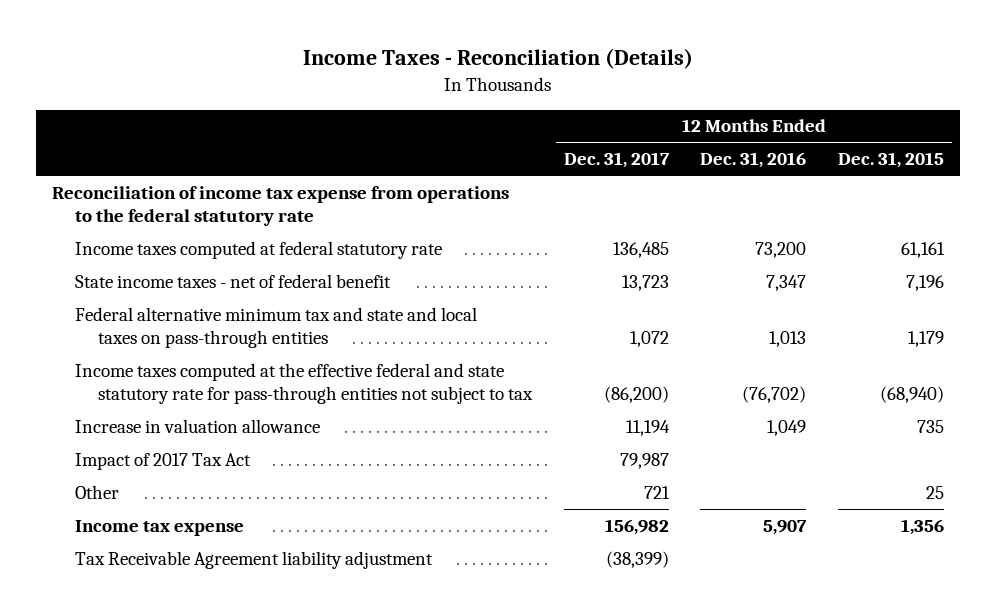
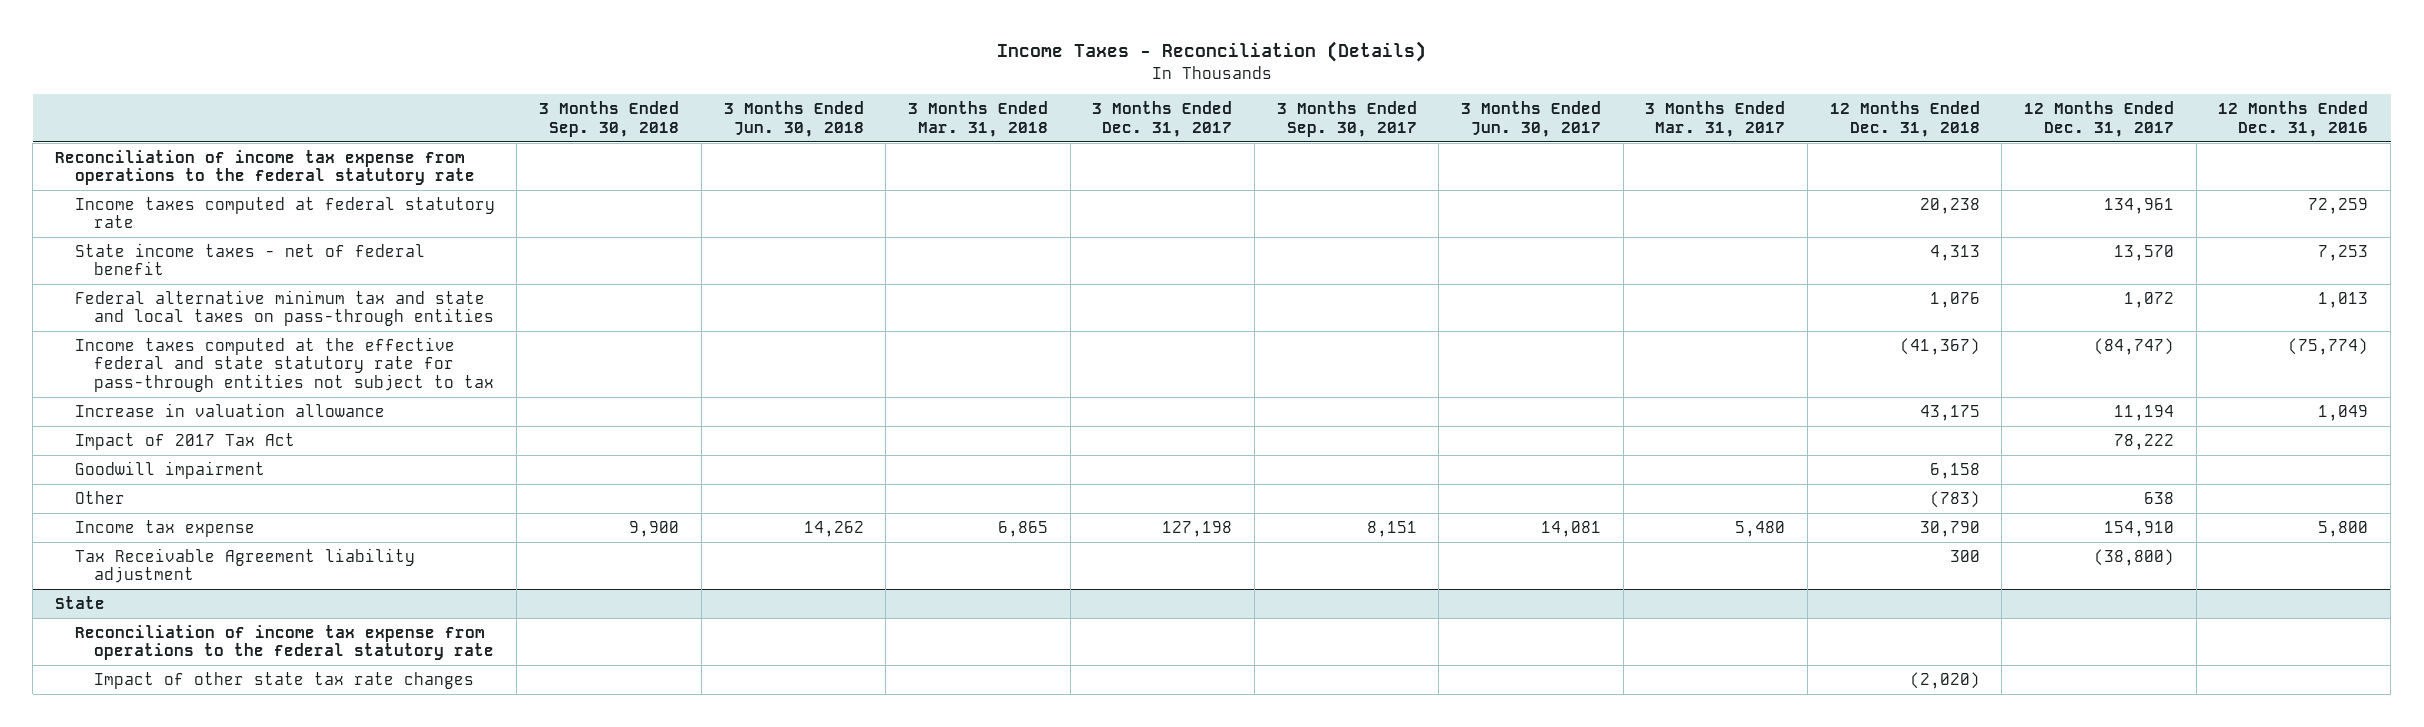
- | 12 Months Ended Dec. 31, 2017 | 12 Months Ended Dec. 31, 2016 | 12 Months Ended Dec. 31, 2015
+ | 3 Months Ended Sep. 30, 2018 | 3 Months Ended Jun. 30, 2018 | 3 Months Ended Mar. 31, 2018 | 3 Months Ended Dec. 31, 2017 | 3 Months Ended Sep. 30, 2017 | 3 Months Ended Jun. 30, 2017 | 3 Months Ended Mar. 31, 2017 | 12 Months Ended Dec. 31, 2018 | 12 Months Ended Dec. 31, 2017 | 12 Months Ended Dec. 31, 2016
- Income taxes computed at federal statutory rate | 136,485 | 73,200 | 61,161
- State income taxes - net of federal benefit | 13,723 | 7,347 | 7,196
+ Income taxes computed at federal statutory rate | | | | | | | | 20,238 | 134,961 | 72,259
+ State income taxes - net of federal benefit | | | | | | | | 4,313 | 13,570 | 7,253
- Income taxes computed at the effective federal and state statutory rate for pass-through entities not subject to tax | (86,200) | (76,702) | (68,940)
+ Income taxes computed at the effective federal and state statutory rate for pass-through entities not subject to tax | | | | | | | | (41,367) | (84,747) | (75,774)
- Impact of 2017 Tax Act | 79,987 | |
- Other | 721 | | 25
- Income tax expense | 156,982 | 5,907 | 1,356
- Tax Receivable Agreement liability adjustment | (38,399) | |
+ Impact of 2017 Tax Act | | | | | | | | | 78,222 |
+ Goodwill impairment | | | | | | | | 6,158 | |
+ Other | | | | | | | | (783) | 638 |
+ Income tax expense | 9,900 | 14,262 | 6,865 | 127,198 | 8,151 | 14,081 | 5,480 | 30,790 | 154,910 | 5,800
+ Tax Receivable Agreement liability adjustment | | | | | | | | 300 | (38,800) |
+ State
+ Reconciliation of income tax expense from operations to the federal statutory rate
+ Impact of other state tax rate changes | | | | | | | | (2,020) | |

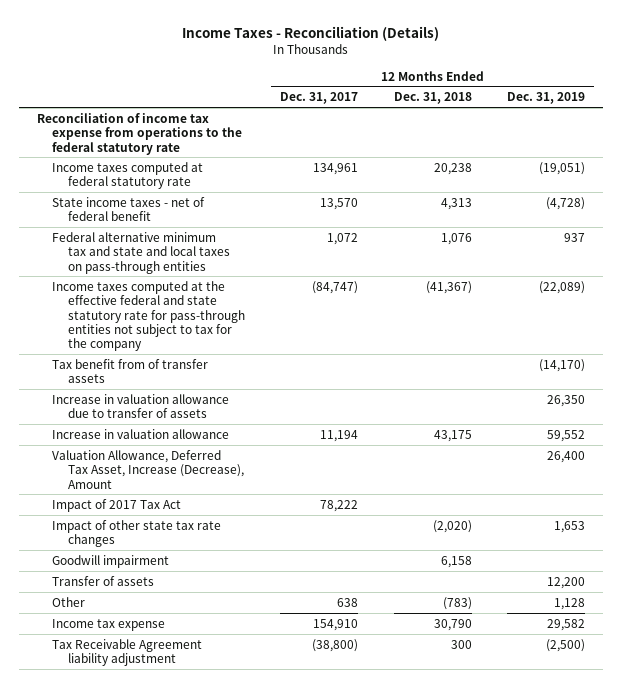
- | 3 Months Ended Sep. 30, 2018 | 3 Months Ended Jun. 30, 2018 | 3 Months Ended Mar. 31, 2018 | 3 Months Ended Dec. 31, 2017 | 3 Months Ended Sep. 30, 2017 | 3 Months Ended Jun. 30, 2017 | 3 Months Ended Mar. 31, 2017 | 12 Months Ended Dec. 31, 2018 | 12 Months Ended Dec. 31, 2017 | 12 Months Ended Dec. 31, 2016
+ | 12 Months Ended Dec. 31, 2017 | 12 Months Ended Dec. 31, 2018 | 12 Months Ended Dec. 31, 2019
- Income taxes computed at the effective federal and state statutory rate for pass-through entities not subject to tax | | | | | | | | (41,367) | (84,747) | (75,774)
+ Income taxes computed at the effective federal and state statutory rate for pass-through entities not subject to tax for the company | (84,747) | (41,367) | (22,089)
+ Tax benefit from of transfer assets | | | (14,170)
+ Increase in valuation allowance due to transfer of assets | | | 26,350
+ Valuation Allowance, Deferred Tax Asset, Increase (Decrease), Amount | | | 26,400
+ Impact of other state tax rate changes | | (2,020) | 1,653
+ Transfer of assets | | | 12,200
- State
- Reconciliation of income tax expense from operations to the federal statutory rate
- Impact of other state tax rate changes | | | | | | | | (2,020) | |

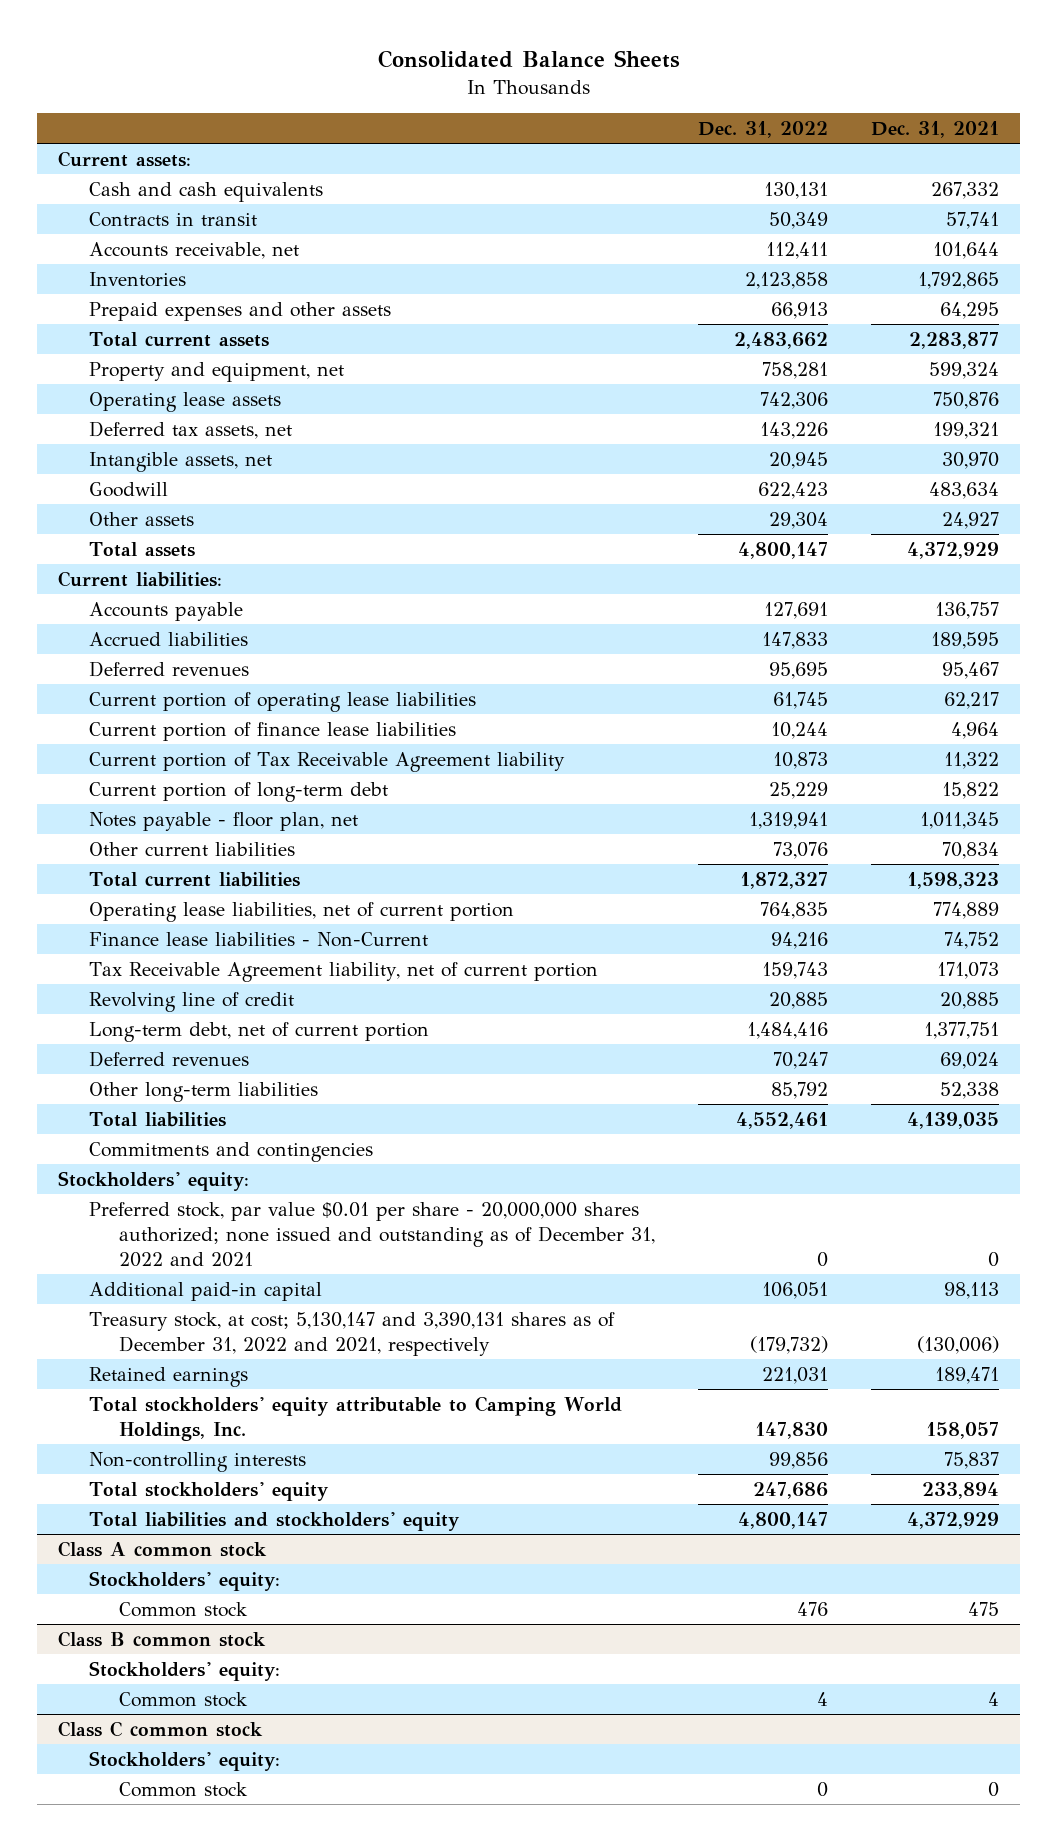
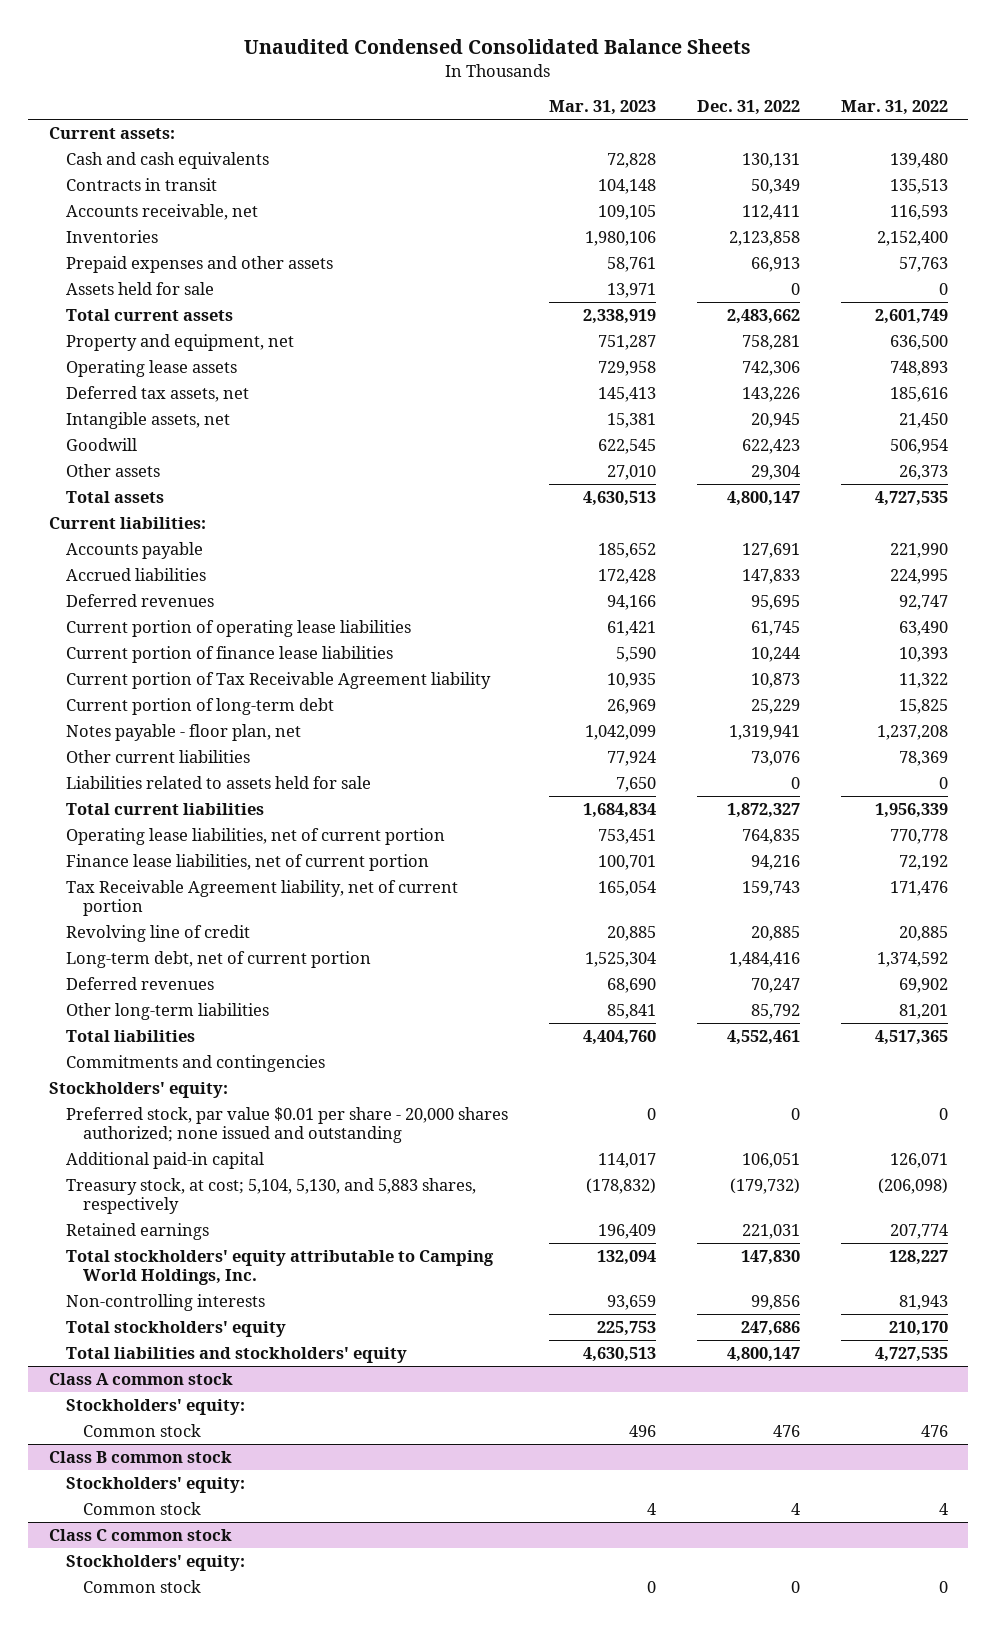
- Consolidated Balance Sheets
+ Unaudited Condensed Consolidated Balance Sheets
- | Dec. 31, 2022 | Dec. 31, 2021
+ | Mar. 31, 2023 | Dec. 31, 2022 | Mar. 31, 2022
+ Assets held for sale | 13,971 | 0 | 0
+ Liabilities related to assets held for sale | 7,650 | 0 | 0
- Finance lease liabilities - Non-Current | 94,216 | 74,752
+ Finance lease liabilities, net of current portion | 100,701 | 94,216 | 72,192
- Preferred stock, par value $0.01 per share - 20,000,000 shares authorized; none issued and outstanding as of December 31, 2022 and 2021 | 0 | 0
+ Preferred stock, par value $0.01 per share - 20,000 shares authorized; none issued and outstanding | 0 | 0 | 0
- Treasury stock, at cost; 5,130,147 and 3,390,131 shares as of December 31, 2022 and 2021, respectively | (179,732) | (130,006)
+ Treasury stock, at cost; 5,104, 5,130, and 5,883 shares, respectively | (178,832) | (179,732) | (206,098)

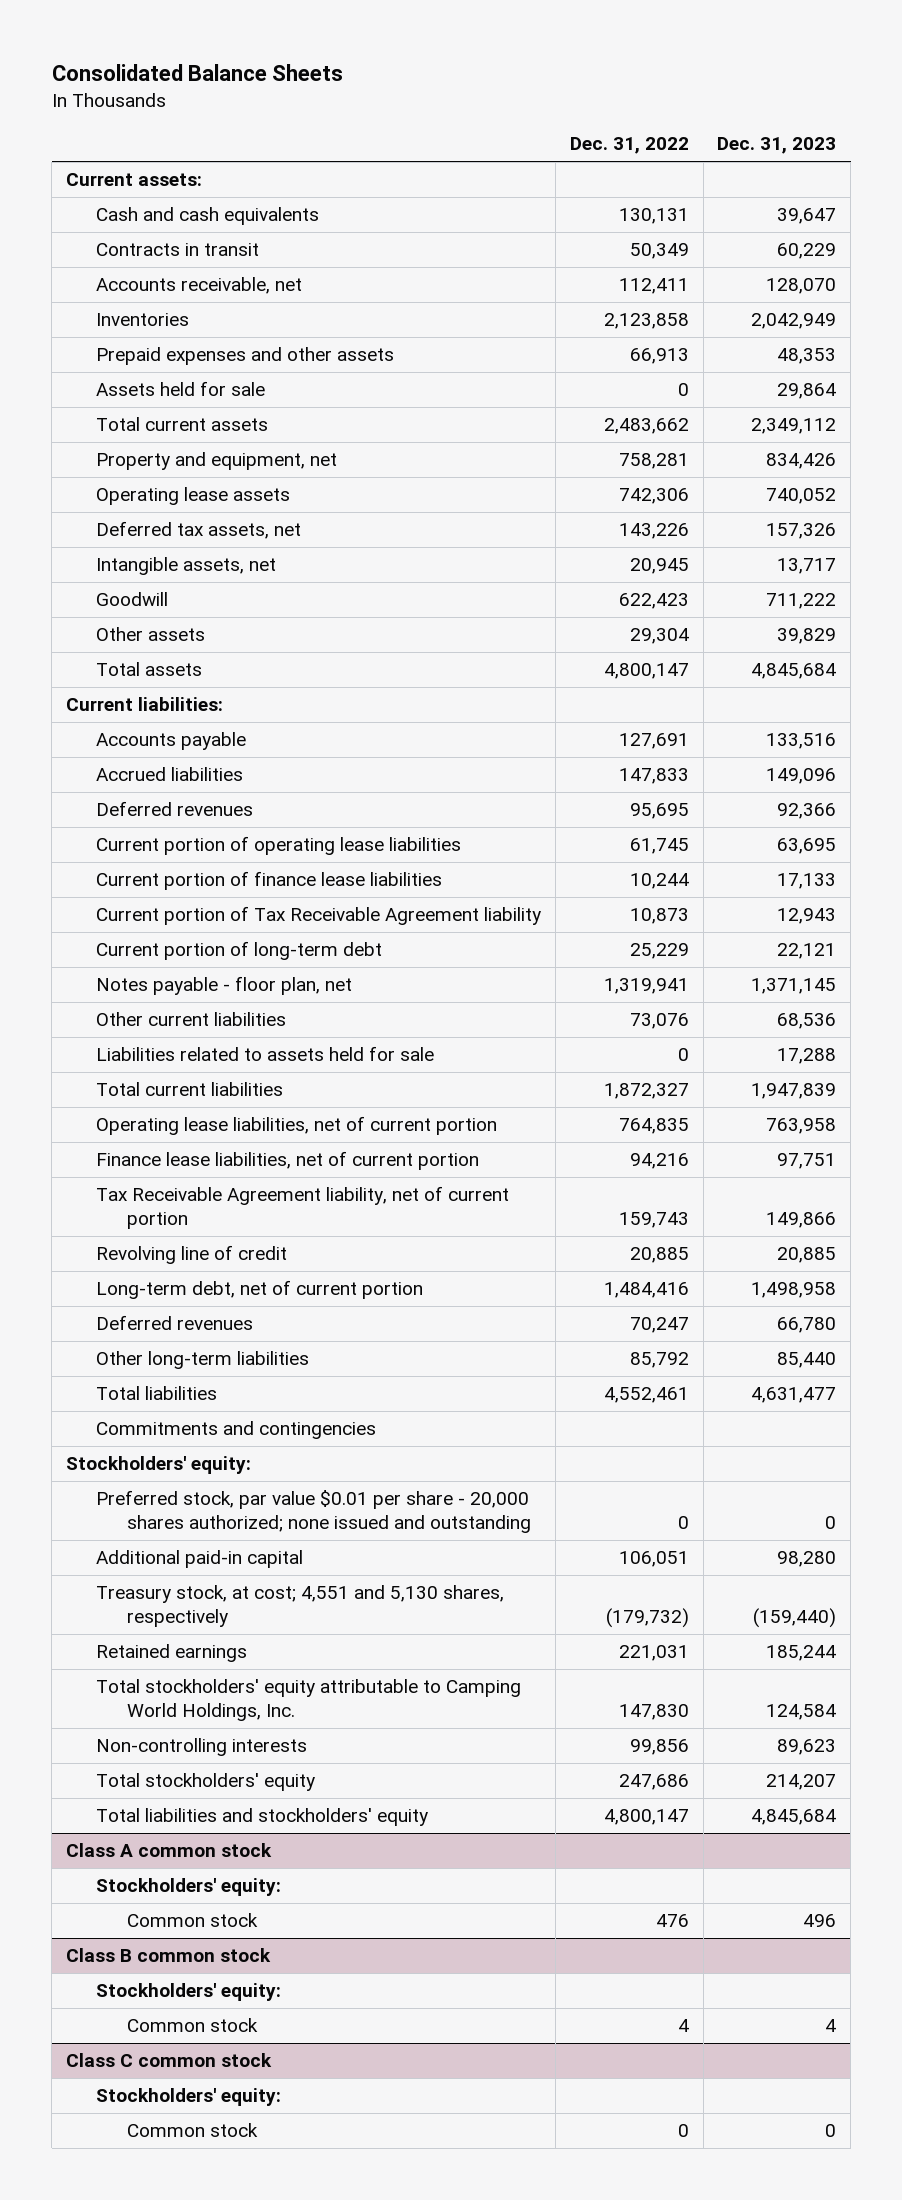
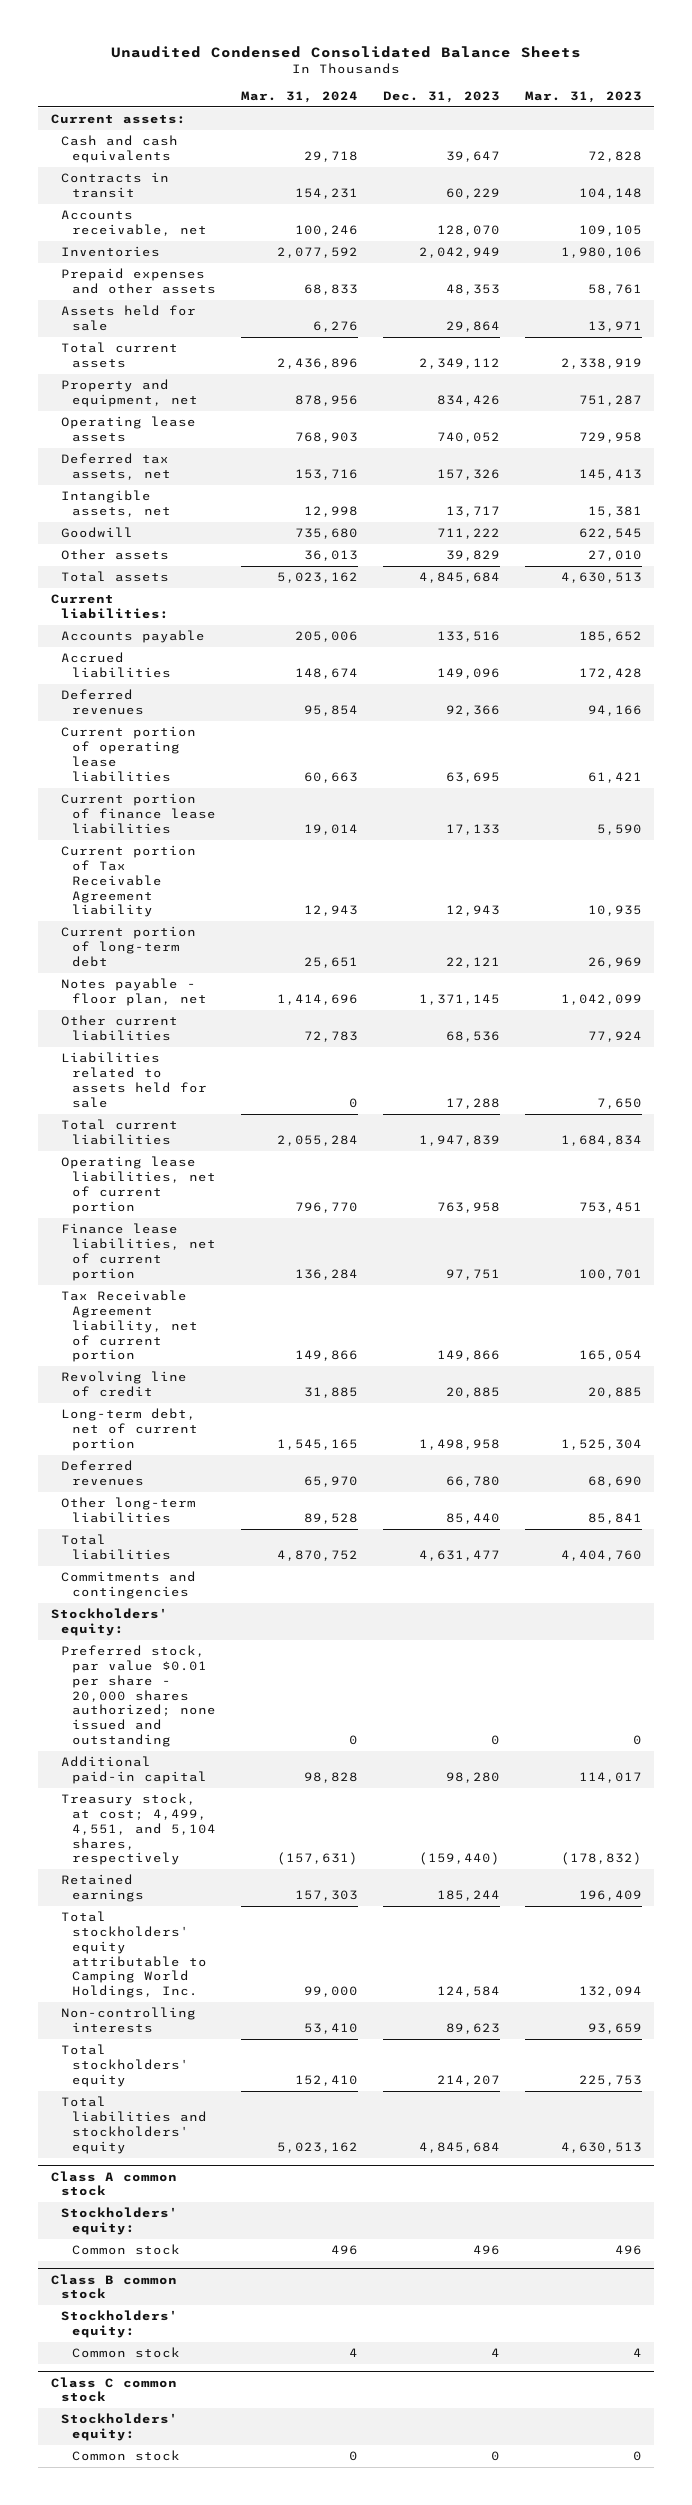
- Consolidated Balance Sheets
+ Unaudited Condensed Consolidated Balance Sheets
- | Dec. 31, 2022 | Dec. 31, 2023
+ | Mar. 31, 2024 | Dec. 31, 2023 | Mar. 31, 2023
- Treasury stock, at cost; 4,551 and 5,130 shares, respectively | (179,732) | (159,440)
+ Treasury stock, at cost; 4,499, 4,551, and 5,104 shares, respectively | (157,631) | (159,440) | (178,832)

